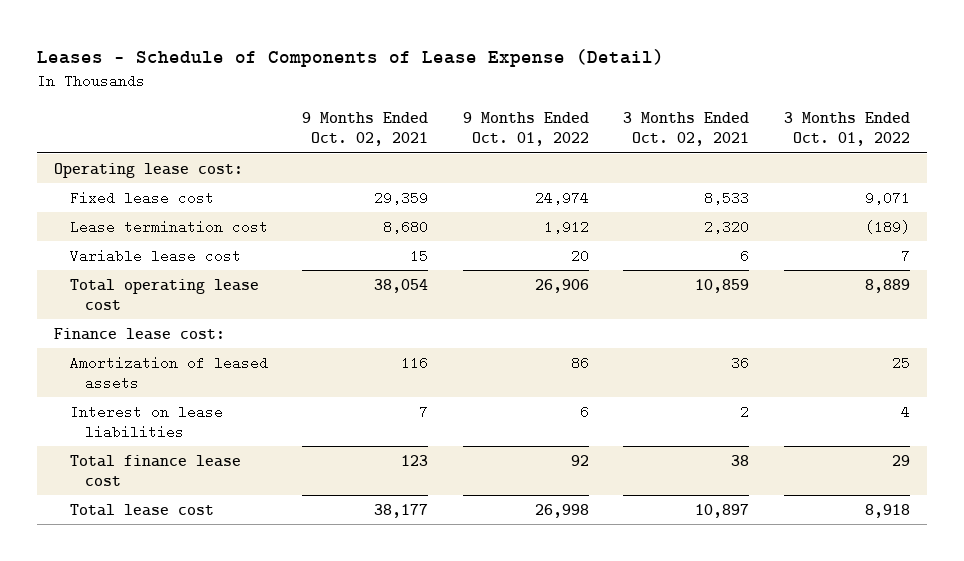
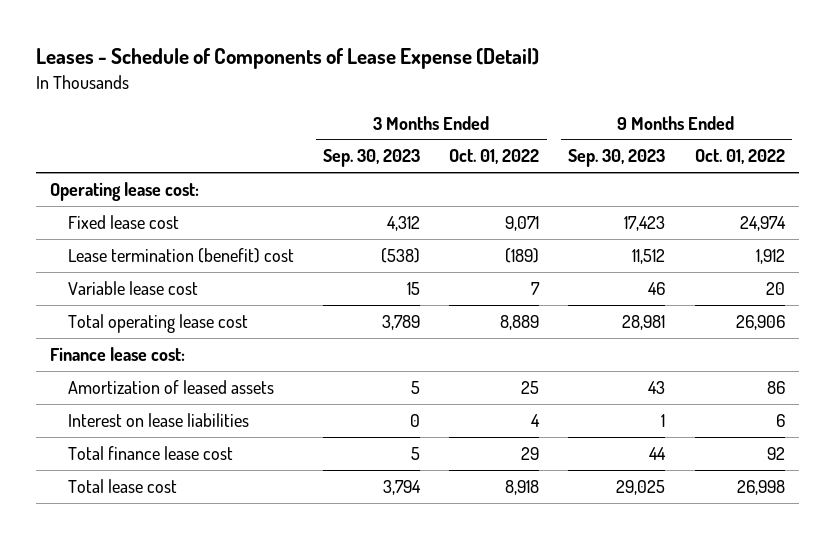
- | 9 Months Ended Oct. 02, 2021 | 9 Months Ended Oct. 01, 2022 | 3 Months Ended Oct. 02, 2021 | 3 Months Ended Oct. 01, 2022
+ | 3 Months Ended Sep. 30, 2023 | 3 Months Ended Oct. 01, 2022 | 9 Months Ended Sep. 30, 2023 | 9 Months Ended Oct. 01, 2022
- Lease termination cost | 8,680 | 1,912 | 2,320 | (189)
+ Lease termination (benefit) cost | (538) | (189) | 11,512 | 1,912

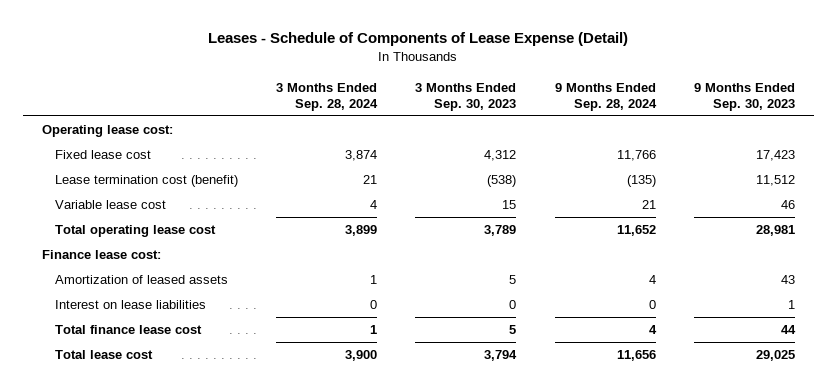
- | 3 Months Ended Sep. 30, 2023 | 3 Months Ended Oct. 01, 2022 | 9 Months Ended Sep. 30, 2023 | 9 Months Ended Oct. 01, 2022
+ | 3 Months Ended Sep. 28, 2024 | 3 Months Ended Sep. 30, 2023 | 9 Months Ended Sep. 28, 2024 | 9 Months Ended Sep. 30, 2023
- Lease termination (benefit) cost | (538) | (189) | 11,512 | 1,912
+ Lease termination cost (benefit) | 21 | (538) | (135) | 11,512

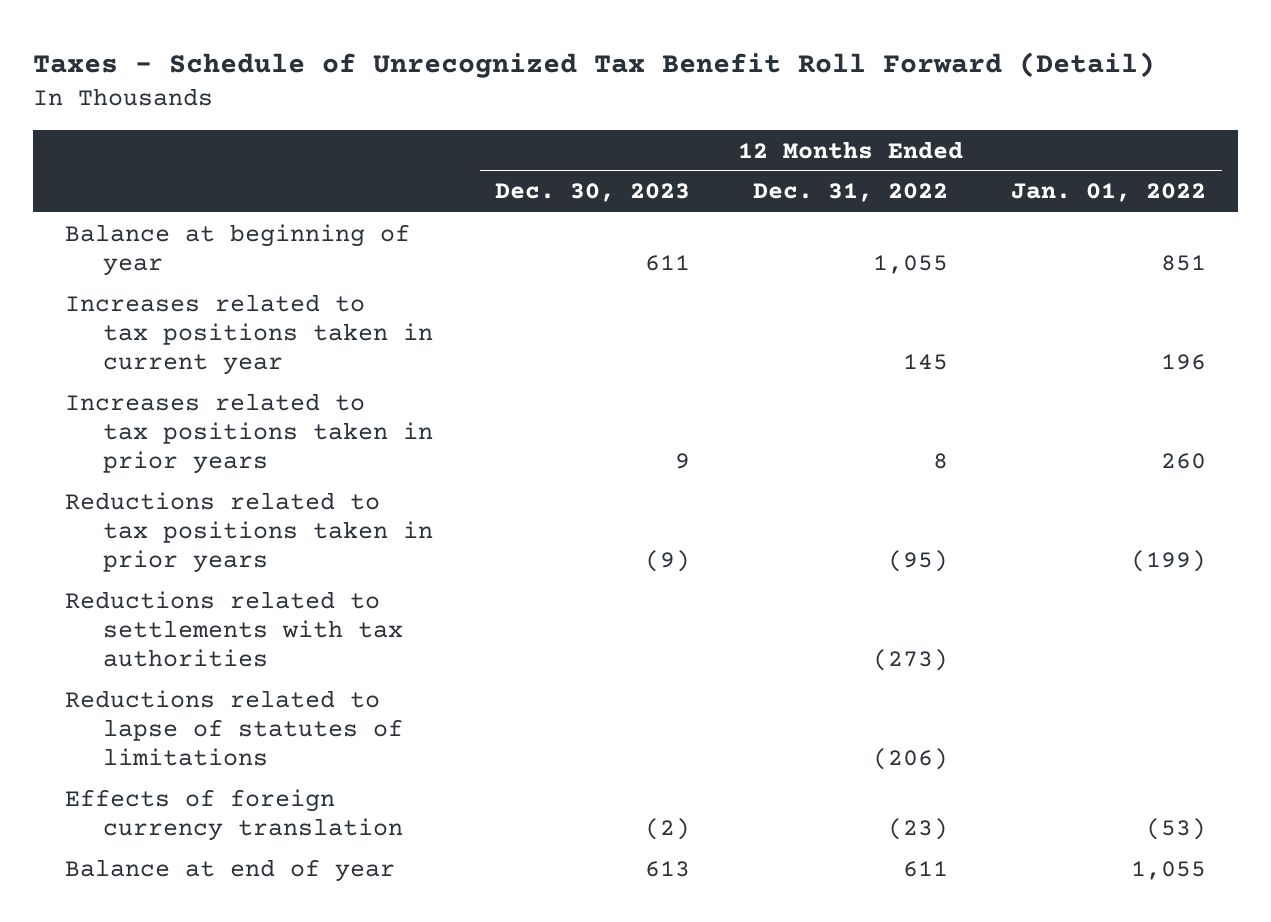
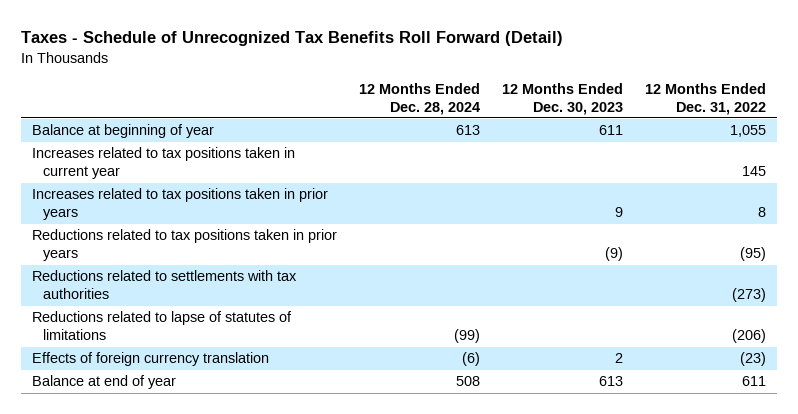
- Taxes - Schedule of Unrecognized Tax Benefit Roll Forward (Detail)
+ Taxes - Schedule of Unrecognized Tax Benefits Roll Forward (Detail)
- | 12 Months Ended Dec. 30, 2023 | 12 Months Ended Dec. 31, 2022 | 12 Months Ended Jan. 01, 2022
+ | 12 Months Ended Dec. 28, 2024 | 12 Months Ended Dec. 30, 2023 | 12 Months Ended Dec. 31, 2022
- Effects of foreign currency translation | (2) | (23) | (53)
+ Effects of foreign currency translation | (6) | 2 | (23)

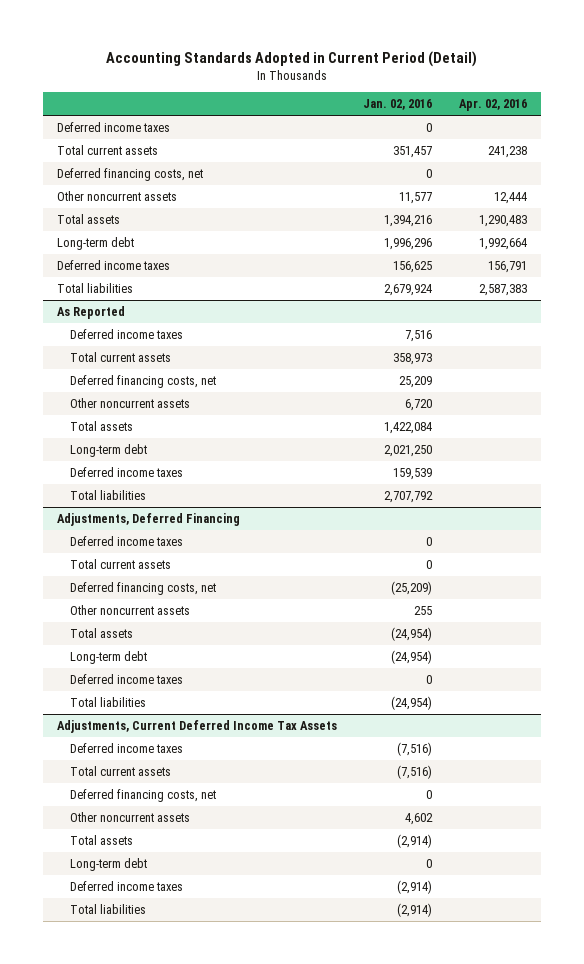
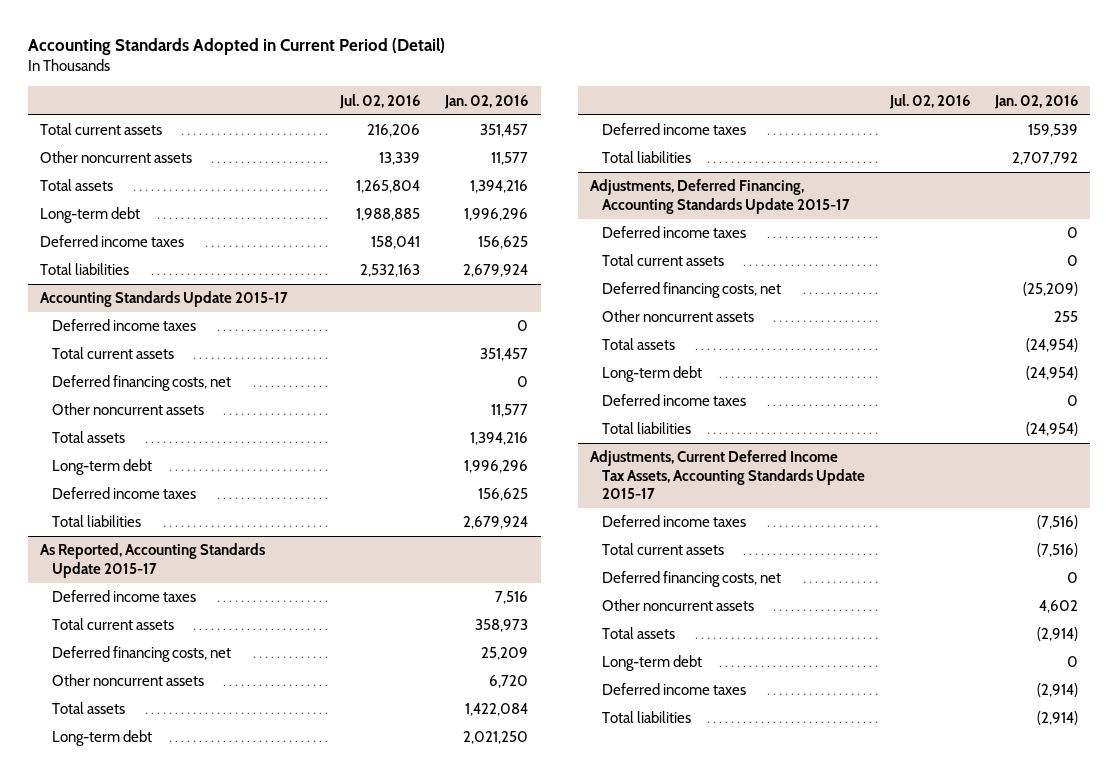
- | Jan. 02, 2016 | Apr. 02, 2016
+ | Jul. 02, 2016 | Jan. 02, 2016
+ Total current assets | 216,206 | 351,457
+ Other noncurrent assets | 13,339 | 11,577
+ Total assets | 1,265,804 | 1,394,216
+ Long-term debt | 1,988,885 | 1,996,296
+ Deferred income taxes | 158,041 | 156,625
+ Total liabilities | 2,532,163 | 2,679,924
+ Accounting Standards Update 2015-17
- As Reported
+ As Reported, Accounting Standards Update 2015-17
- Adjustments, Deferred Financing
+ Adjustments, Deferred Financing, Accounting Standards Update 2015-17
- Adjustments, Current Deferred Income Tax Assets
+ Adjustments, Current Deferred Income Tax Assets, Accounting Standards Update 2015-17

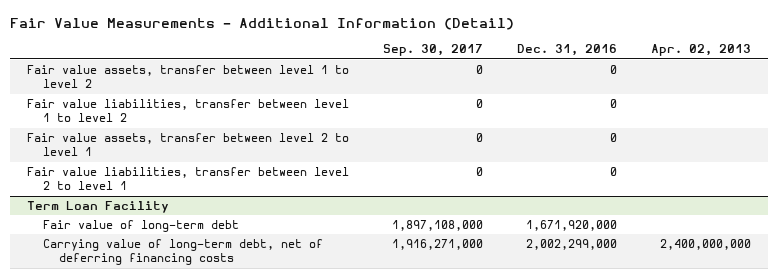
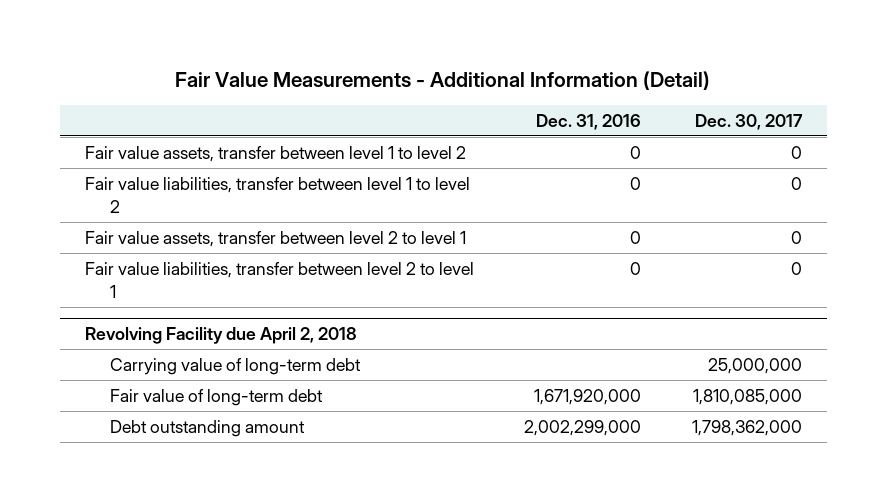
- | Sep. 30, 2017 | Dec. 31, 2016 | Apr. 02, 2013
+ | Dec. 31, 2016 | Dec. 30, 2017
- Term Loan Facility
+ Revolving Facility due April 2, 2018
+ Carrying value of long-term debt | | 25,000,000
- Carrying value of long-term debt, net of deferring financing costs | 1,916,271,000 | 2,002,299,000 | 2,400,000,000
+ Debt outstanding amount | 2,002,299,000 | 1,798,362,000

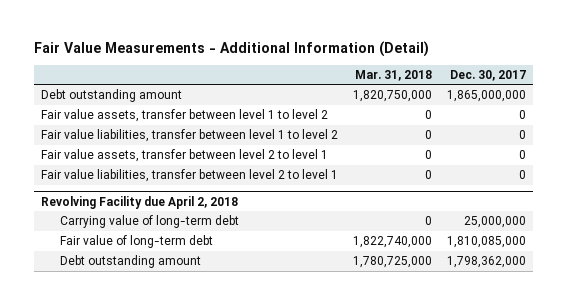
- | Dec. 31, 2016 | Dec. 30, 2017
+ | Mar. 31, 2018 | Dec. 30, 2017
+ Debt outstanding amount | 1,820,750,000 | 1,865,000,000

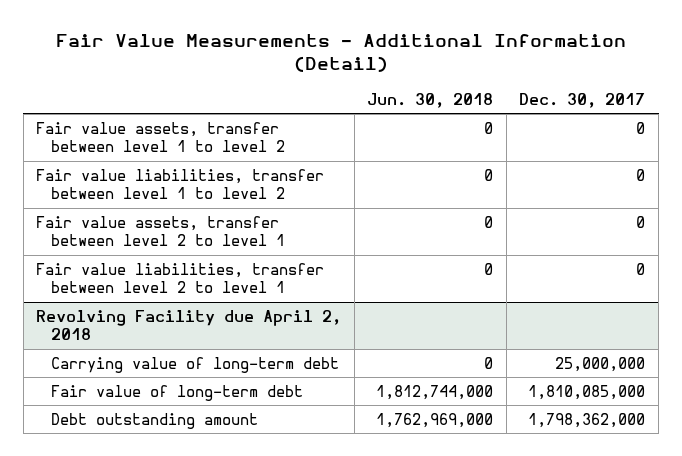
- | Mar. 31, 2018 | Dec. 30, 2017
+ | Jun. 30, 2018 | Dec. 30, 2017
- Debt outstanding amount | 1,820,750,000 | 1,865,000,000

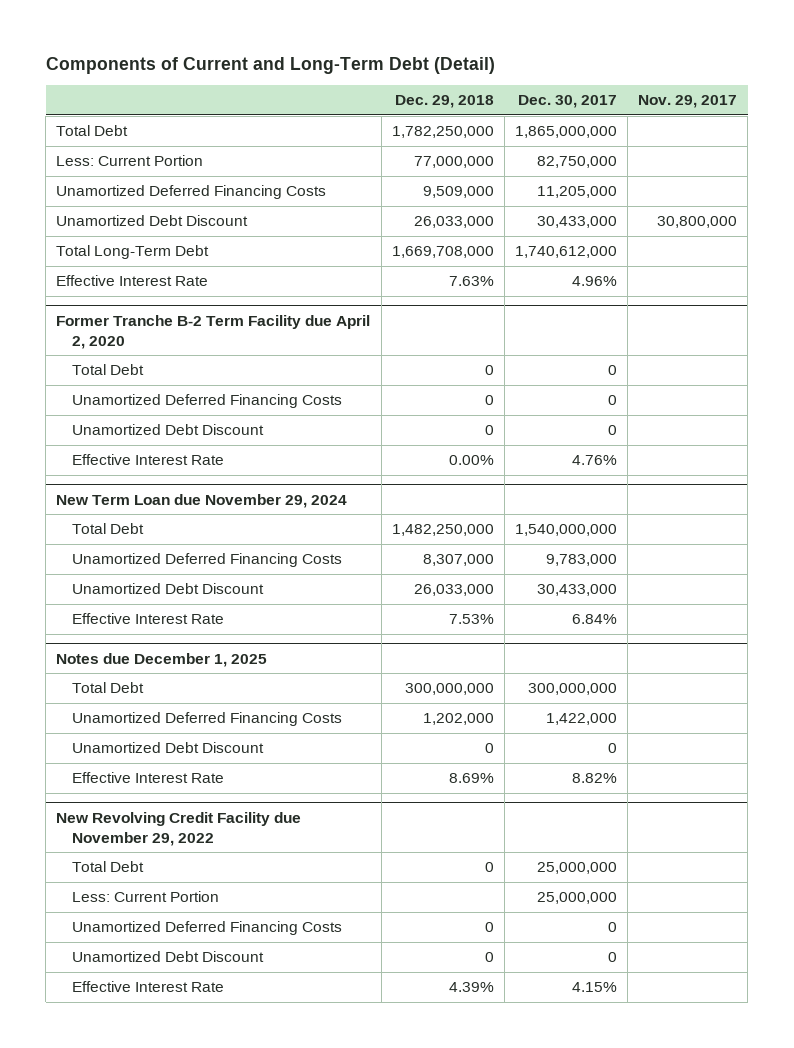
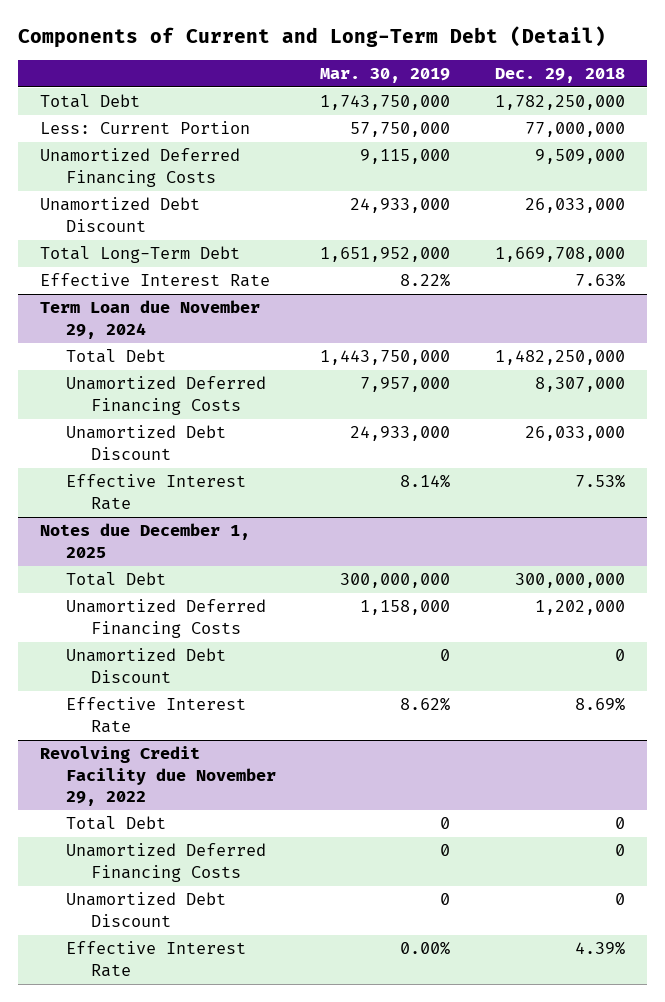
- | Dec. 29, 2018 | Dec. 30, 2017 | Nov. 29, 2017
+ | Mar. 30, 2019 | Dec. 29, 2018
- Former Tranche B-2 Term Facility due April 2, 2020
- Total Debt | 0 | 0 |
- Unamortized Deferred Financing Costs | 0 | 0 |
- Unamortized Debt Discount | 0 | 0 |
- Effective Interest Rate | 0.00% | 4.76% |
- New Term Loan due November 29, 2024
+ Term Loan due November 29, 2024
- New Revolving Credit Facility due November 29, 2022
+ Revolving Credit Facility due November 29, 2022
- Less: Current Portion | | 25,000,000 |

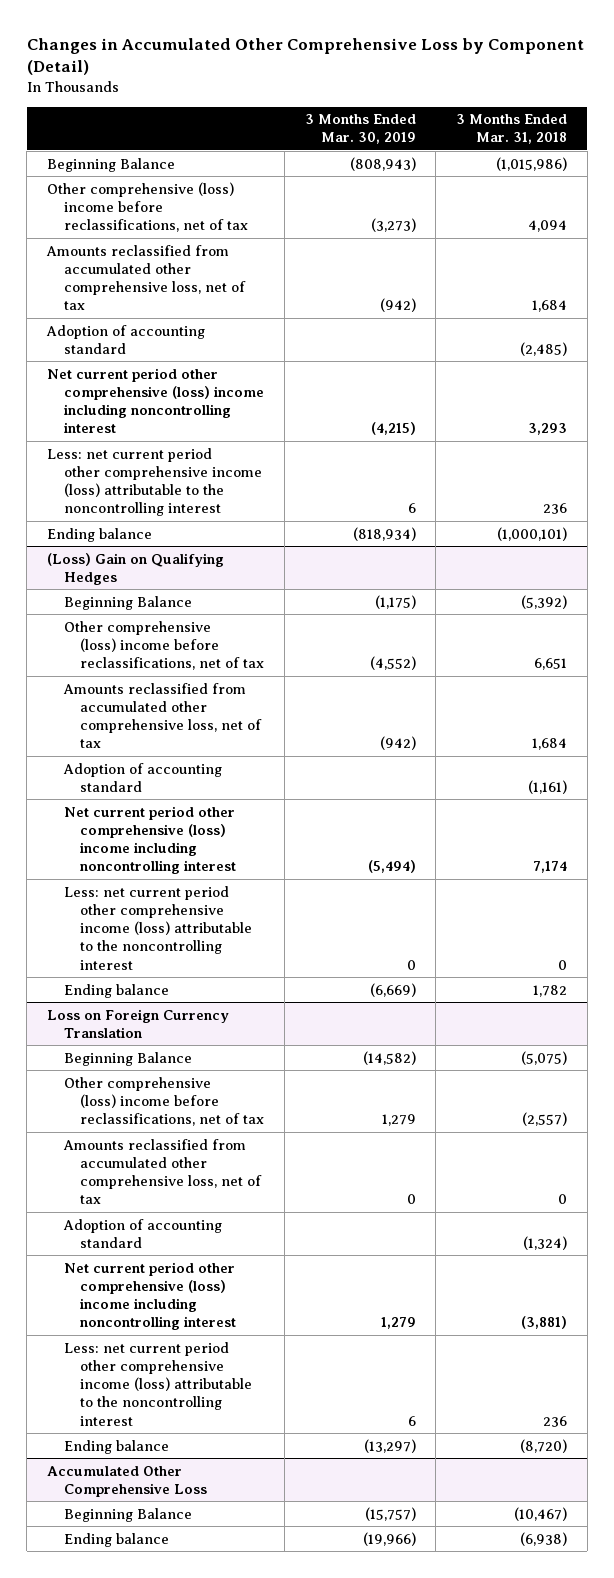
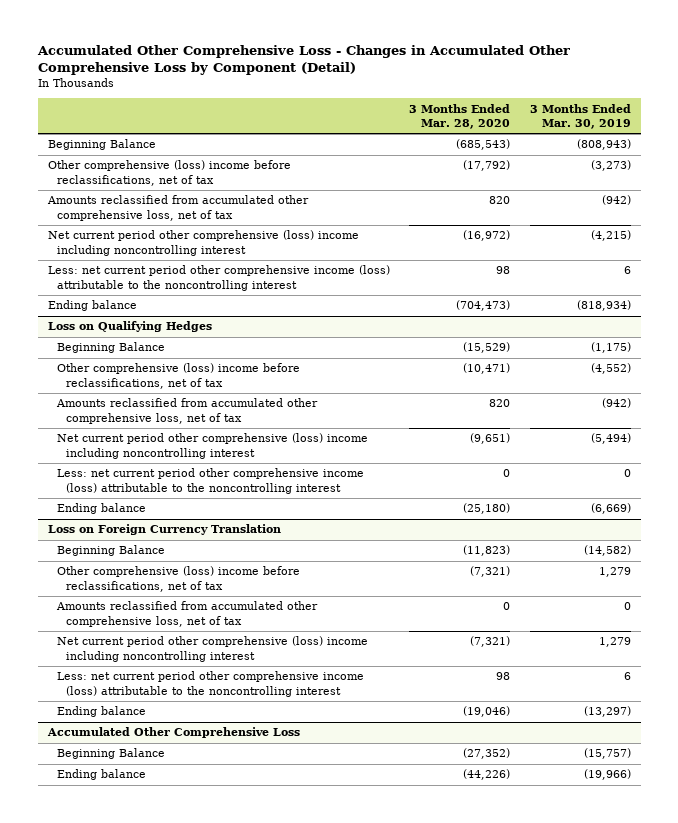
- Changes in Accumulated Other Comprehensive Loss by Component (Detail)
+ Accumulated Other Comprehensive Loss - Changes in Accumulated Other Comprehensive Loss by Component (Detail)
- | 3 Months Ended Mar. 30, 2019 | 3 Months Ended Mar. 31, 2018
+ | 3 Months Ended Mar. 28, 2020 | 3 Months Ended Mar. 30, 2019
- Adoption of accounting standard | | (2,485)
- (Loss) Gain on Qualifying Hedges
+ Loss on Qualifying Hedges
- Adoption of accounting standard | | (1,161)
@ Loss on Foreign Currency Translation
- Adoption of accounting standard | | (1,324)

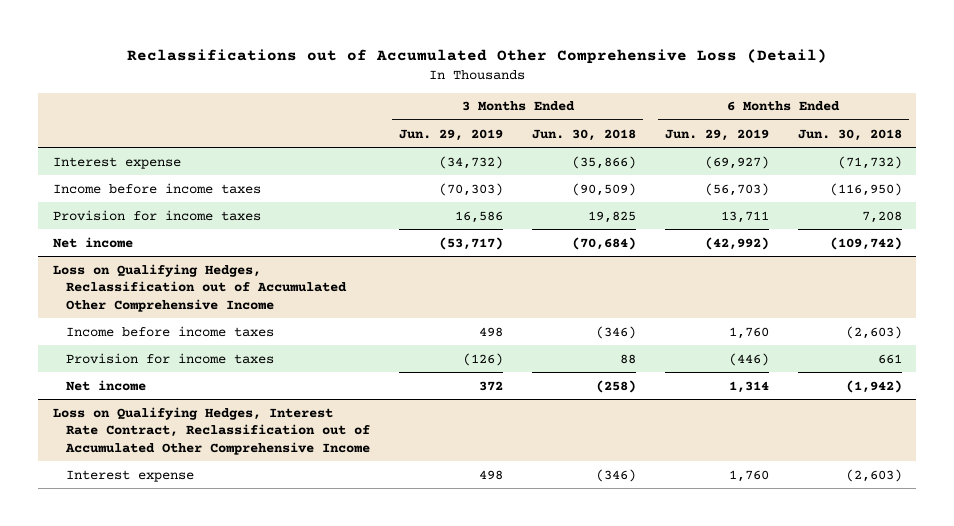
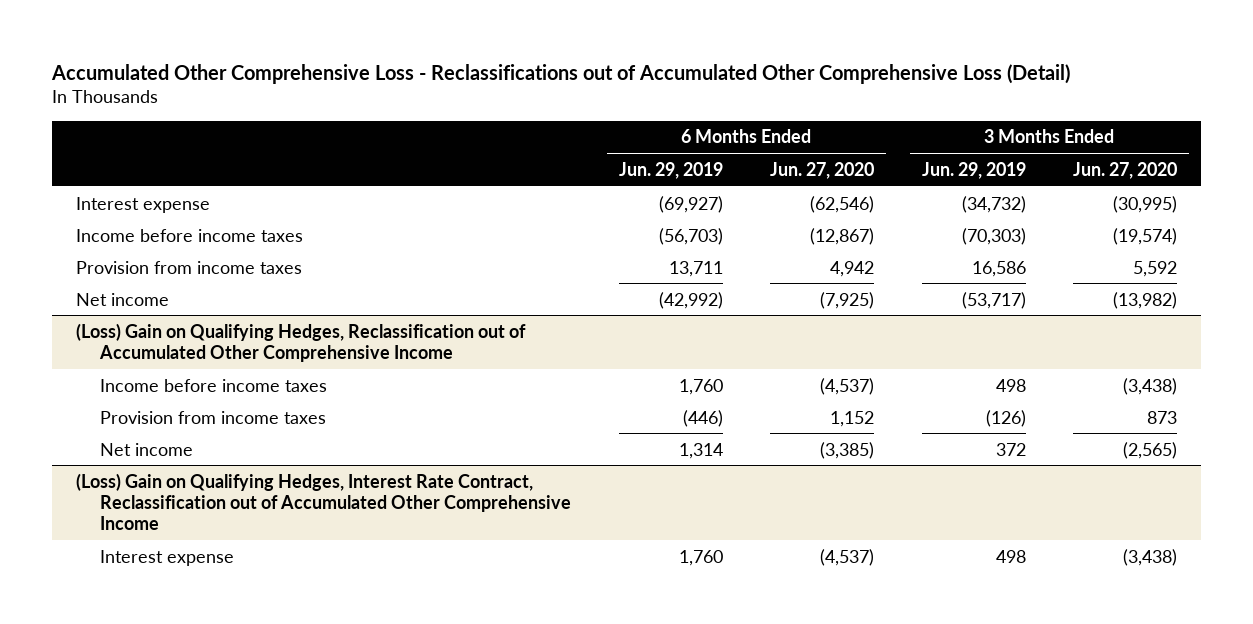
- Reclassifications out of Accumulated Other Comprehensive Loss (Detail)
+ Accumulated Other Comprehensive Loss - Reclassifications out of Accumulated Other Comprehensive Loss (Detail)
- | 3 Months Ended Jun. 29, 2019 | 3 Months Ended Jun. 30, 2018 | 6 Months Ended Jun. 29, 2019 | 6 Months Ended Jun. 30, 2018
+ | 6 Months Ended Jun. 29, 2019 | 6 Months Ended Jun. 27, 2020 | 3 Months Ended Jun. 29, 2019 | 3 Months Ended Jun. 27, 2020
- Provision for income taxes | 16,586 | 19,825 | 13,711 | 7,208
+ Provision from income taxes | 13,711 | 4,942 | 16,586 | 5,592
- Loss on Qualifying Hedges, Reclassification out of Accumulated Other Comprehensive Income
+ (Loss) Gain on Qualifying Hedges, Reclassification out of Accumulated Other Comprehensive Income
- Provision for income taxes | (126) | 88 | (446) | 661
+ Provision from income taxes | (446) | 1,152 | (126) | 873
- Loss on Qualifying Hedges, Interest Rate Contract, Reclassification out of Accumulated Other Comprehensive Income
+ (Loss) Gain on Qualifying Hedges, Interest Rate Contract, Reclassification out of Accumulated Other Comprehensive Income

